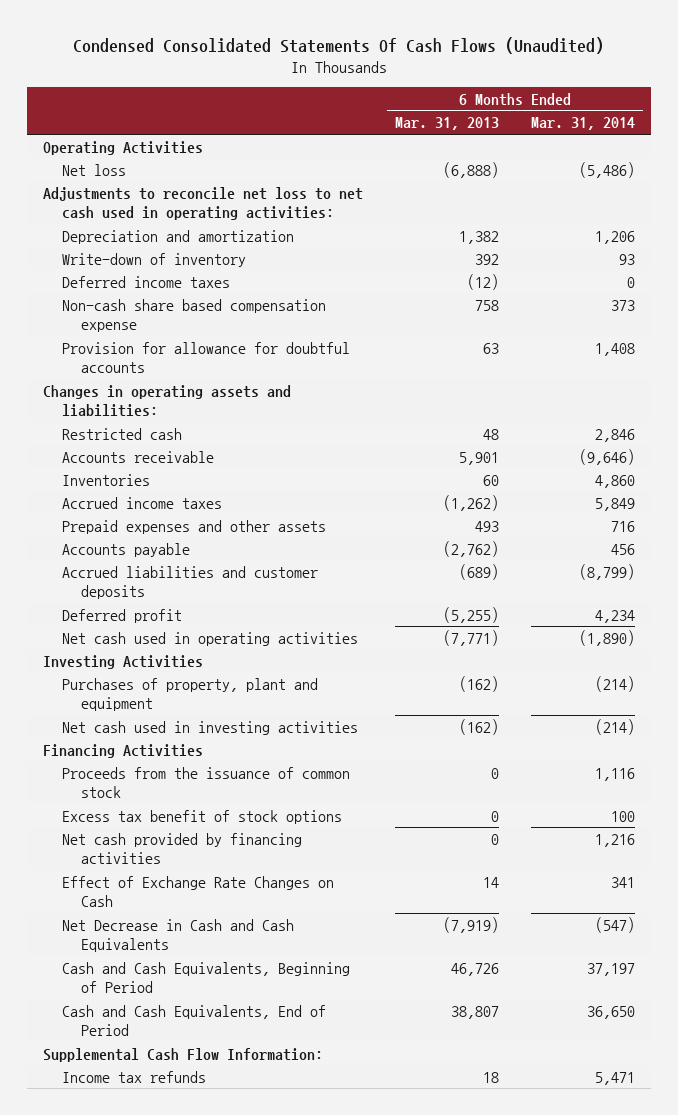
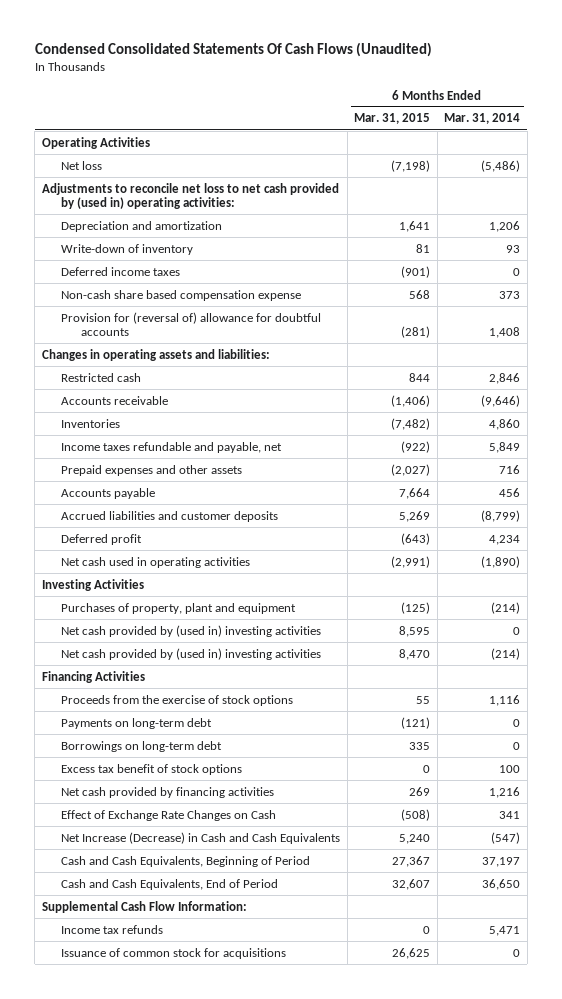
- | 6 Months Ended Mar. 31, 2013 | 6 Months Ended Mar. 31, 2014
+ | 6 Months Ended Mar. 31, 2015 | 6 Months Ended Mar. 31, 2014
- Adjustments to reconcile net loss to net cash used in operating activities:
+ Adjustments to reconcile net loss to net cash provided by (used in) operating activities:
- Provision for allowance for doubtful accounts | 63 | 1,408
+ Provision for (reversal of) allowance for doubtful accounts | (281) | 1,408
- Accrued income taxes | (1,262) | 5,849
+ Income taxes refundable and payable, net | (922) | 5,849
- Net cash used in investing activities | (162) | (214)
+ Net cash provided by (used in) investing activities | 8,595 | 0
+ Net cash provided by (used in) investing activities | 8,470 | (214)
- Proceeds from the issuance of common stock | 0 | 1,116
+ Proceeds from the exercise of stock options | 55 | 1,116
+ Payments on long-term debt | (121) | 0
+ Borrowings on long-term debt | 335 | 0
- Net Decrease in Cash and Cash Equivalents | (7,919) | (547)
+ Net Increase (Decrease) in Cash and Cash Equivalents | 5,240 | (547)
+ Issuance of common stock for acquisitions | 26,625 | 0

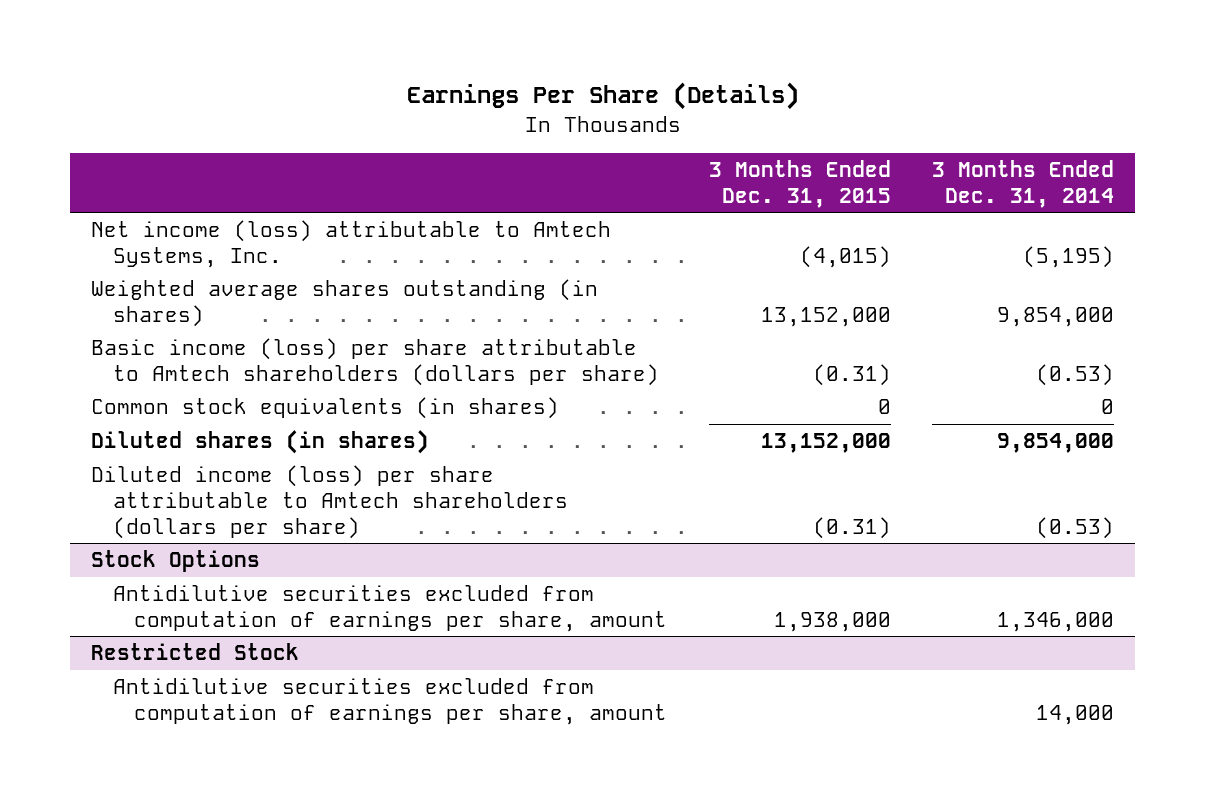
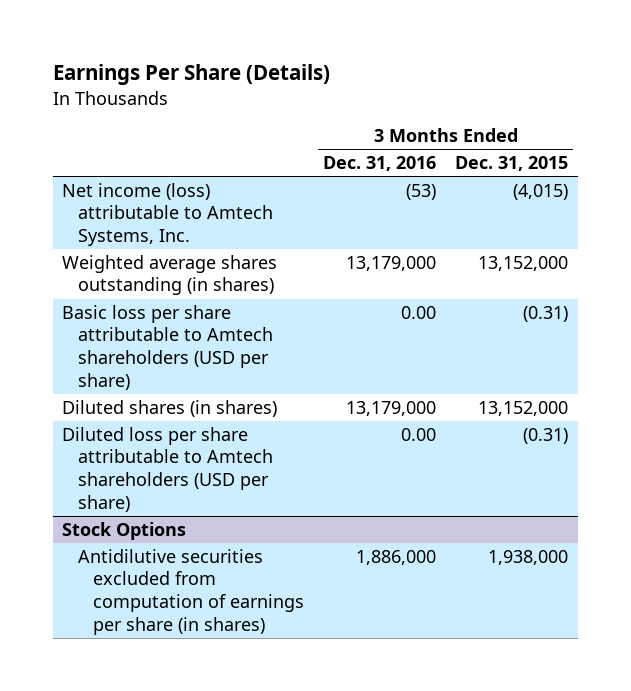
- | 3 Months Ended Dec. 31, 2015 | 3 Months Ended Dec. 31, 2014
+ | 3 Months Ended Dec. 31, 2016 | 3 Months Ended Dec. 31, 2015
- Basic income (loss) per share attributable to Amtech shareholders (dollars per share) | (0.31) | (0.53)
- Common stock equivalents (in shares) | 0 | 0
+ Basic loss per share attributable to Amtech shareholders (USD per share) | 0.00 | (0.31)
- Diluted income (loss) per share attributable to Amtech shareholders (dollars per share) | (0.31) | (0.53)
+ Diluted loss per share attributable to Amtech shareholders (USD per share) | 0.00 | (0.31)
@ Stock Options
- Antidilutive securities excluded from computation of earnings per share, amount | 1,938,000 | 1,346,000
- Restricted Stock
- Antidilutive securities excluded from computation of earnings per share, amount | | 14,000
@ Stock Options
+ Antidilutive securities excluded from computation of earnings per share (in shares) | 1,886,000 | 1,938,000

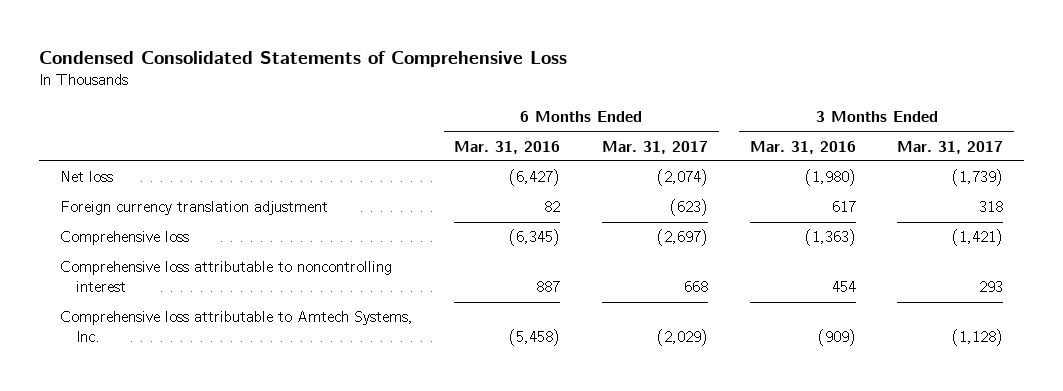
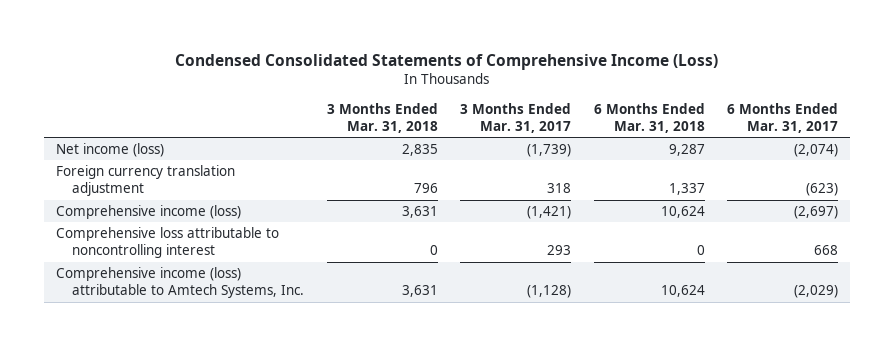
- Condensed Consolidated Statements of Comprehensive Loss
+ Condensed Consolidated Statements of Comprehensive Income (Loss)
- | 6 Months Ended Mar. 31, 2016 | 6 Months Ended Mar. 31, 2017 | 3 Months Ended Mar. 31, 2016 | 3 Months Ended Mar. 31, 2017
+ | 3 Months Ended Mar. 31, 2018 | 3 Months Ended Mar. 31, 2017 | 6 Months Ended Mar. 31, 2018 | 6 Months Ended Mar. 31, 2017
- Net loss | (6,427) | (2,074) | (1,980) | (1,739)
+ Net income (loss) | 2,835 | (1,739) | 9,287 | (2,074)
- Comprehensive loss | (6,345) | (2,697) | (1,363) | (1,421)
+ Comprehensive income (loss) | 3,631 | (1,421) | 10,624 | (2,697)
- Comprehensive loss attributable to Amtech Systems, Inc. | (5,458) | (2,029) | (909) | (1,128)
+ Comprehensive income (loss) attributable to Amtech Systems, Inc. | 3,631 | (1,128) | 10,624 | (2,029)

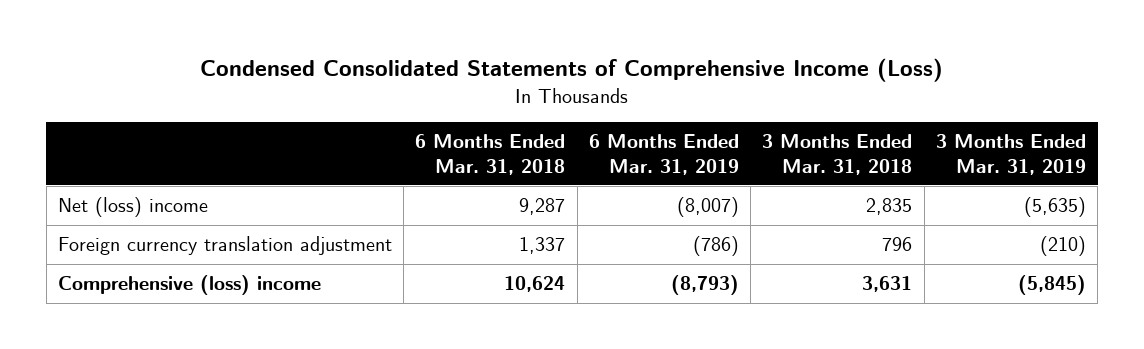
- | 3 Months Ended Mar. 31, 2018 | 3 Months Ended Mar. 31, 2017 | 6 Months Ended Mar. 31, 2018 | 6 Months Ended Mar. 31, 2017
+ | 6 Months Ended Mar. 31, 2018 | 6 Months Ended Mar. 31, 2019 | 3 Months Ended Mar. 31, 2018 | 3 Months Ended Mar. 31, 2019
- Net income (loss) | 2,835 | (1,739) | 9,287 | (2,074)
+ Net (loss) income | 9,287 | (8,007) | 2,835 | (5,635)
- Comprehensive income (loss) | 3,631 | (1,421) | 10,624 | (2,697)
- Comprehensive loss attributable to noncontrolling interest | 0 | 293 | 0 | 668
- Comprehensive income (loss) attributable to Amtech Systems, Inc. | 3,631 | (1,128) | 10,624 | (2,029)
+ Comprehensive (loss) income | 10,624 | (8,793) | 3,631 | (5,845)

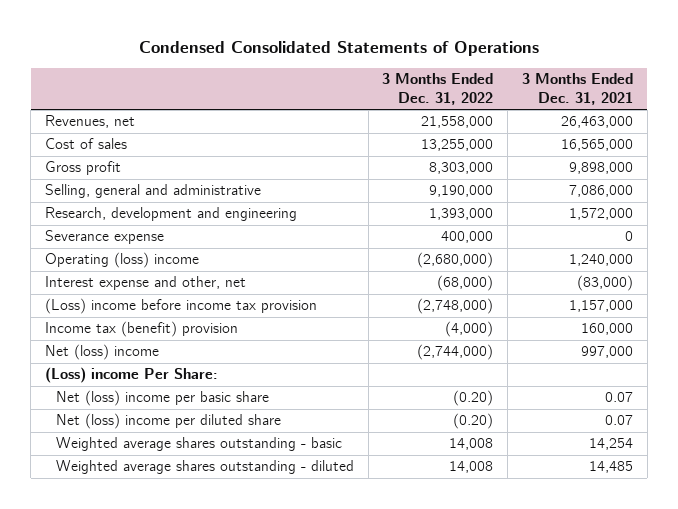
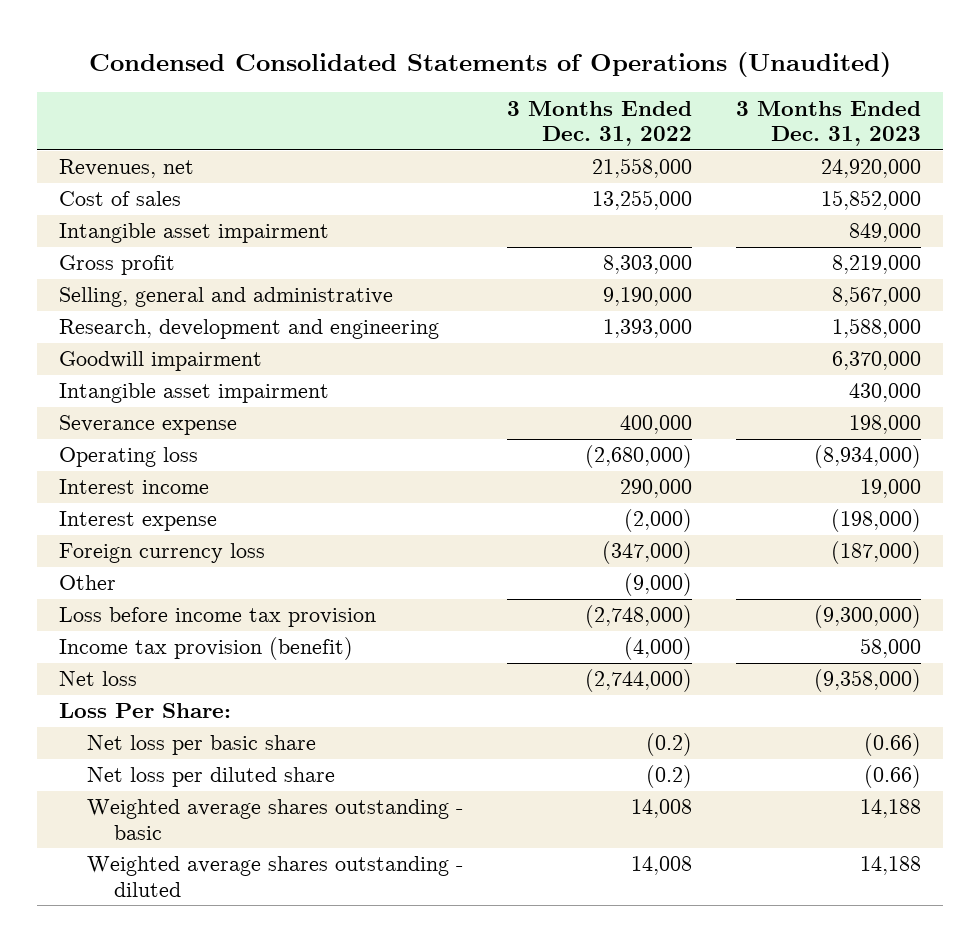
- Condensed Consolidated Statements of Operations
+ Condensed Consolidated Statements of Operations (Unaudited)
- | 3 Months Ended Dec. 31, 2022 | 3 Months Ended Dec. 31, 2021
+ | 3 Months Ended Dec. 31, 2022 | 3 Months Ended Dec. 31, 2023
+ Intangible asset impairment | | 849,000
+ Goodwill impairment | | 6,370,000
+ Intangible asset impairment | | 430,000
- Operating (loss) income | (2,680,000) | 1,240,000
- Interest expense and other, net | (68,000) | (83,000)
- (Loss) income before income tax provision | (2,748,000) | 1,157,000
- Income tax (benefit) provision | (4,000) | 160,000
- Net (loss) income | (2,744,000) | 997,000
- (Loss) income Per Share:
- Net (loss) income per basic share | (0.20) | 0.07
- Net (loss) income per diluted share | (0.20) | 0.07
+ Operating loss | (2,680,000) | (8,934,000)
+ Interest income | 290,000 | 19,000
+ Interest expense | (2,000) | (198,000)
+ Foreign currency loss | (347,000) | (187,000)
+ Other | (9,000) |
+ Loss before income tax provision | (2,748,000) | (9,300,000)
+ Income tax provision (benefit) | (4,000) | 58,000
+ Net loss | (2,744,000) | (9,358,000)
+ Loss Per Share:
+ Net loss per basic share | (0.2) | (0.66)
+ Net loss per diluted share | (0.2) | (0.66)

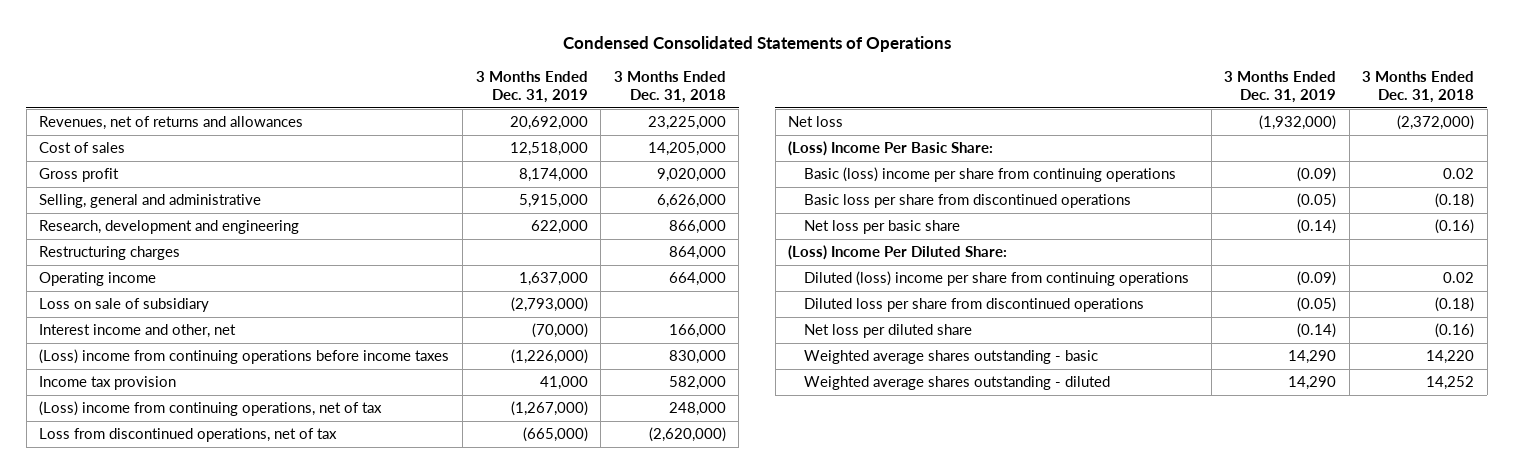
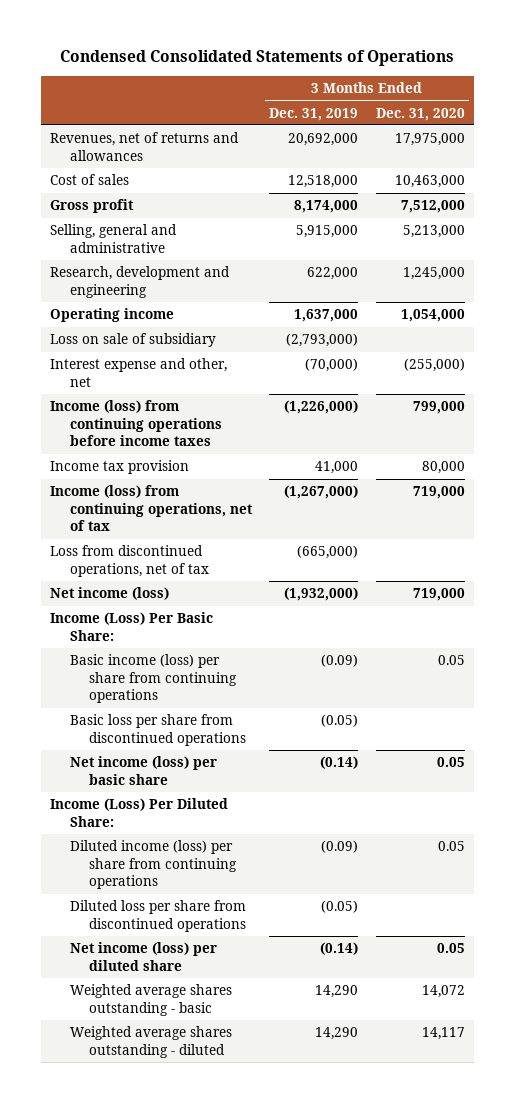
- | 3 Months Ended Dec. 31, 2019 | 3 Months Ended Dec. 31, 2018
+ | 3 Months Ended Dec. 31, 2019 | 3 Months Ended Dec. 31, 2020
- Restructuring charges | | 864,000
- Interest income and other, net | (70,000) | 166,000
- (Loss) income from continuing operations before income taxes | (1,226,000) | 830,000
+ Interest expense and other, net | (70,000) | (255,000)
+ Income (loss) from continuing operations before income taxes | (1,226,000) | 799,000
- (Loss) income from continuing operations, net of tax | (1,267,000) | 248,000
+ Income (loss) from continuing operations, net of tax | (1,267,000) | 719,000
- Net loss | (1,932,000) | (2,372,000)
- (Loss) Income Per Basic Share:
- Basic (loss) income per share from continuing operations | (0.09) | 0.02
+ Net income (loss) | (1,932,000) | 719,000
+ Income (Loss) Per Basic Share:
+ Basic income (loss) per share from continuing operations | (0.09) | 0.05
- Net loss per basic share | (0.14) | (0.16)
- (Loss) Income Per Diluted Share:
- Diluted (loss) income per share from continuing operations | (0.09) | 0.02
+ Net income (loss) per basic share | (0.14) | 0.05
+ Income (Loss) Per Diluted Share:
+ Diluted income (loss) per share from continuing operations | (0.09) | 0.05
- Net loss per diluted share | (0.14) | (0.16)
+ Net income (loss) per diluted share | (0.14) | 0.05

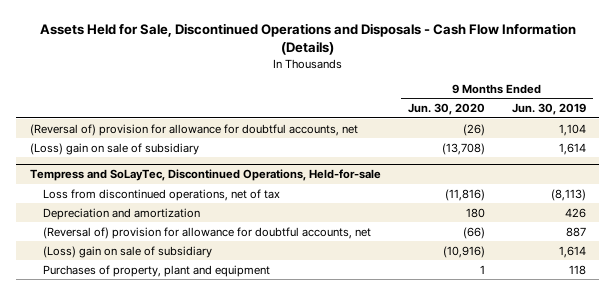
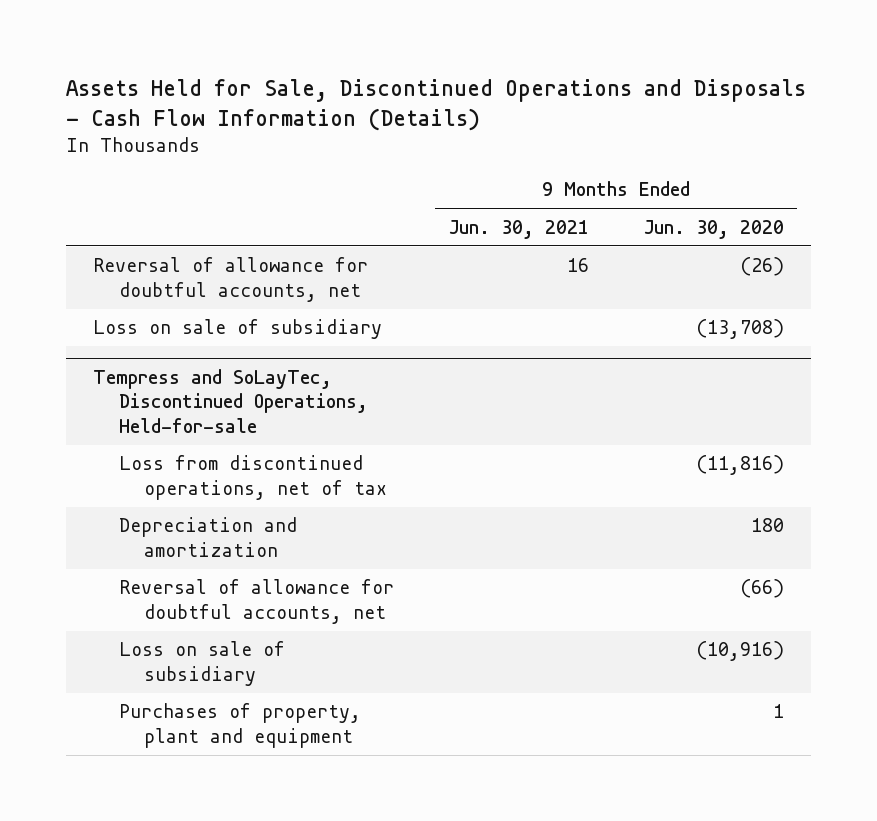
- | 9 Months Ended Jun. 30, 2020 | 9 Months Ended Jun. 30, 2019
+ | 9 Months Ended Jun. 30, 2021 | 9 Months Ended Jun. 30, 2020
- (Reversal of) provision for allowance for doubtful accounts, net | (26) | 1,104
- (Loss) gain on sale of subsidiary | (13,708) | 1,614
+ Reversal of allowance for doubtful accounts, net | 16 | (26)
+ Loss on sale of subsidiary | | (13,708)
@ Tempress and SoLayTec, Discontinued Operations, Held-for-sale
- (Reversal of) provision for allowance for doubtful accounts, net | (66) | 887
- (Loss) gain on sale of subsidiary | (10,916) | 1,614
+ Reversal of allowance for doubtful accounts, net | | (66)
+ Loss on sale of subsidiary | | (10,916)

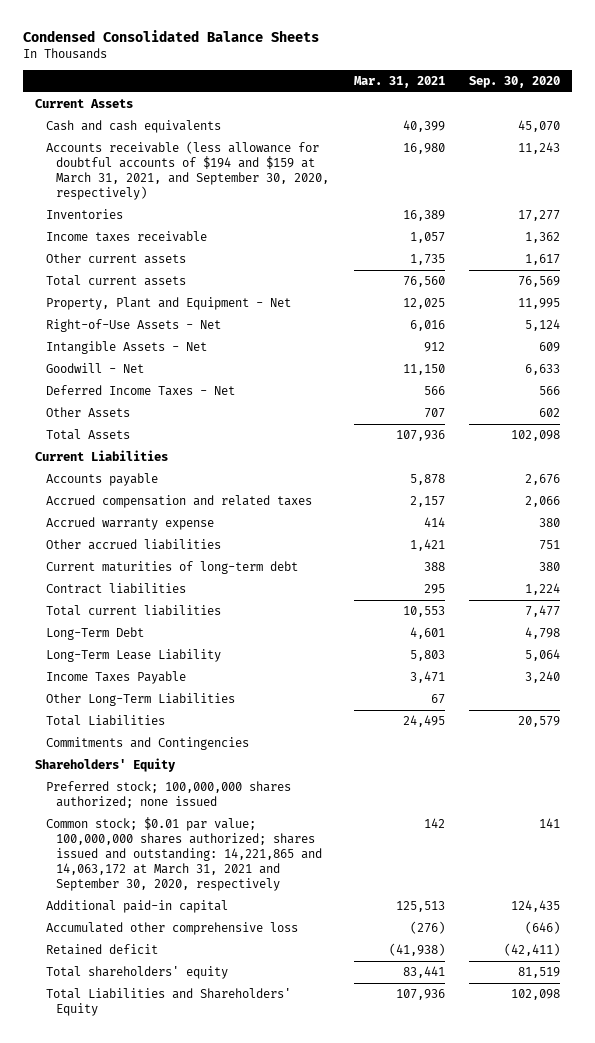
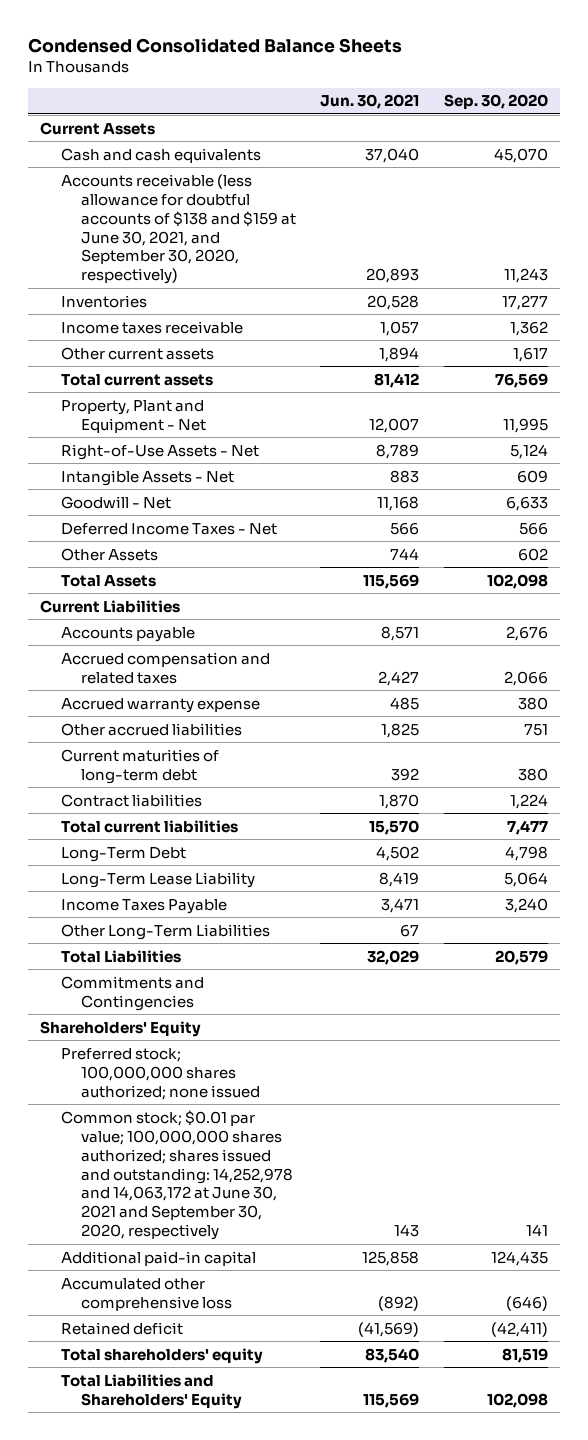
- | Mar. 31, 2021 | Sep. 30, 2020
+ | Jun. 30, 2021 | Sep. 30, 2020
- Accounts receivable (less allowance for doubtful accounts of $194 and $159 at March 31, 2021, and September 30, 2020, respectively) | 16,980 | 11,243
+ Accounts receivable (less allowance for doubtful accounts of $138 and $159 at June 30, 2021, and September 30, 2020, respectively) | 20,893 | 11,243
- Common stock; $0.01 par value; 100,000,000 shares authorized; shares issued and outstanding: 14,221,865 and 14,063,172 at March 31, 2021 and September 30, 2020, respectively | 142 | 141
+ Common stock; $0.01 par value; 100,000,000 shares authorized; shares issued and outstanding: 14,252,978 and 14,063,172 at June 30, 2021 and September 30, 2020, respectively | 143 | 141

